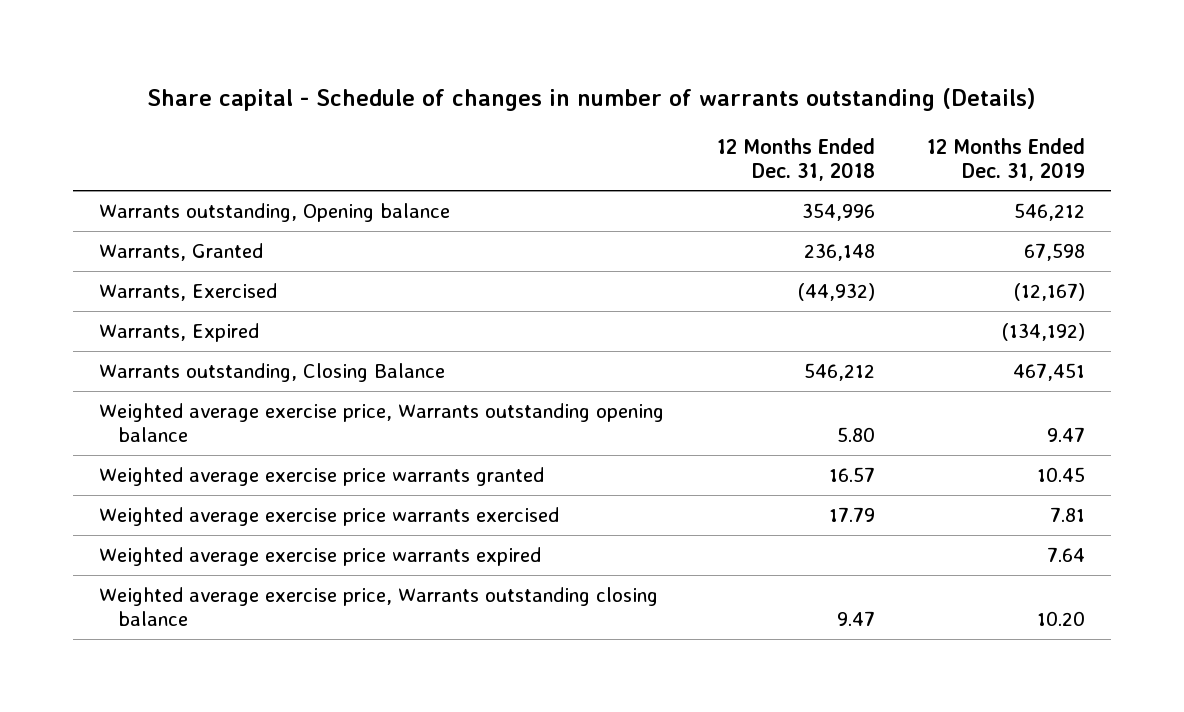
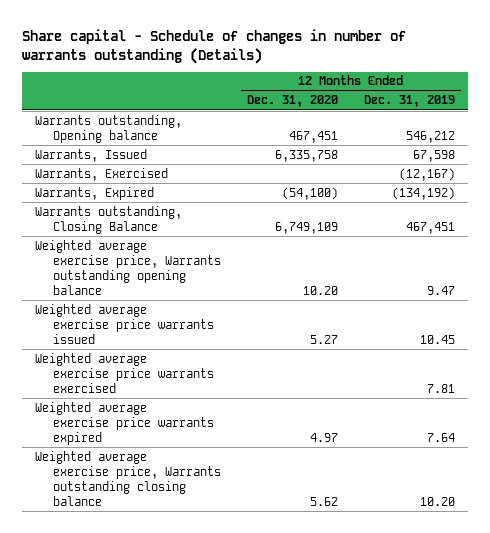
- | 12 Months Ended Dec. 31, 2018 | 12 Months Ended Dec. 31, 2019
+ | 12 Months Ended Dec. 31, 2020 | 12 Months Ended Dec. 31, 2019
- Warrants, Granted | 236,148 | 67,598
+ Warrants, Issued | 6,335,758 | 67,598
- Weighted average exercise price warrants granted | 16.57 | 10.45
+ Weighted average exercise price warrants issued | 5.27 | 10.45

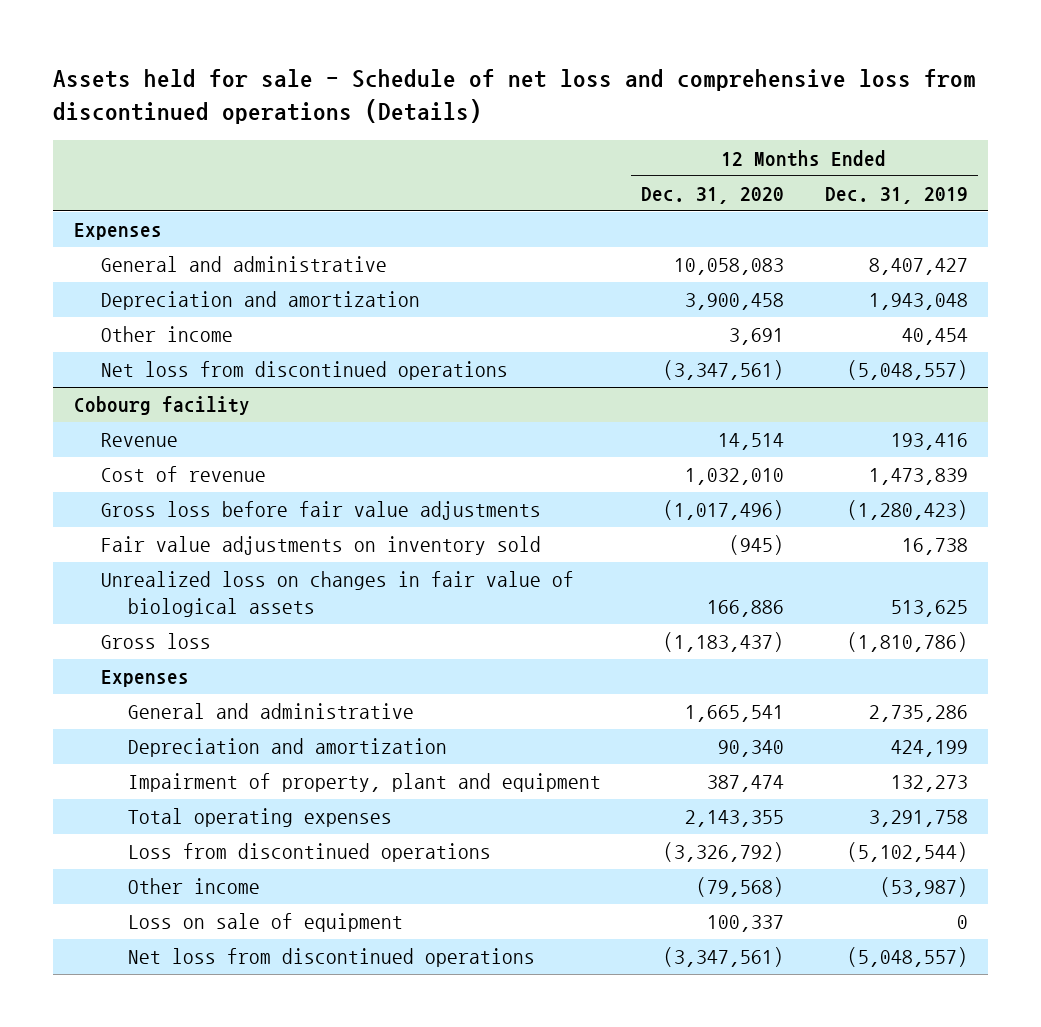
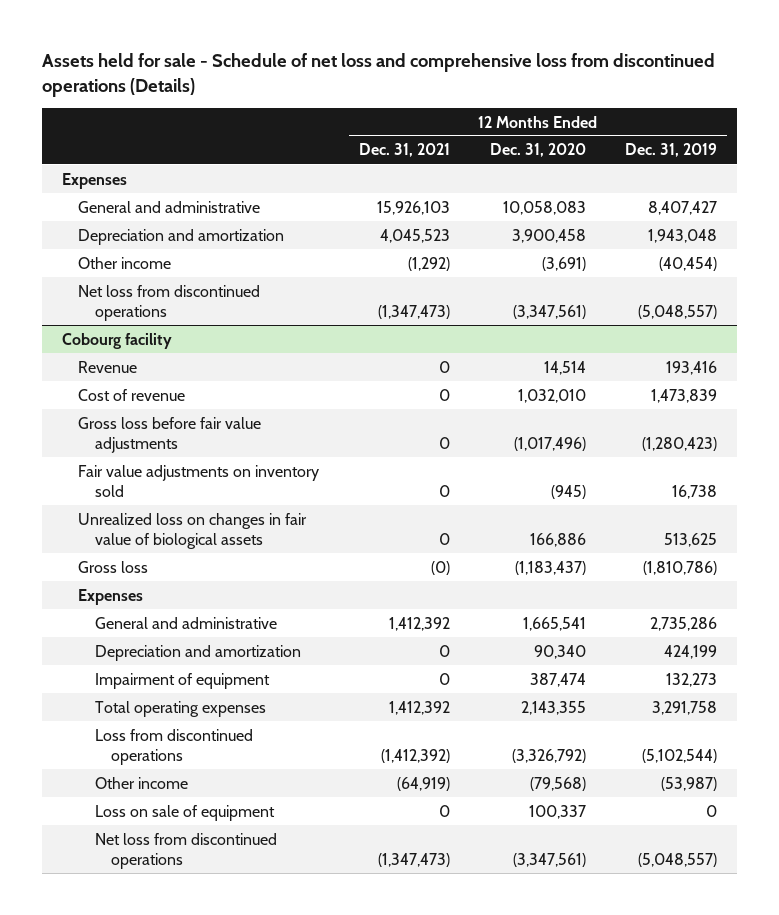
- | 12 Months Ended Dec. 31, 2020 | 12 Months Ended Dec. 31, 2019
+ | 12 Months Ended Dec. 31, 2021 | 12 Months Ended Dec. 31, 2020 | 12 Months Ended Dec. 31, 2019
- Other income | 3,691 | 40,454
+ Other income | (1,292) | (3,691) | (40,454)
@ Cobourg facility
- Impairment of property, plant and equipment | 387,474 | 132,273
+ Impairment of equipment | 0 | 387,474 | 132,273

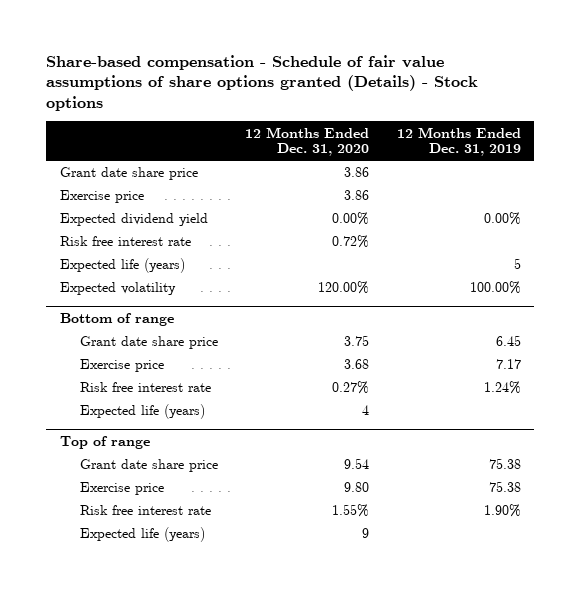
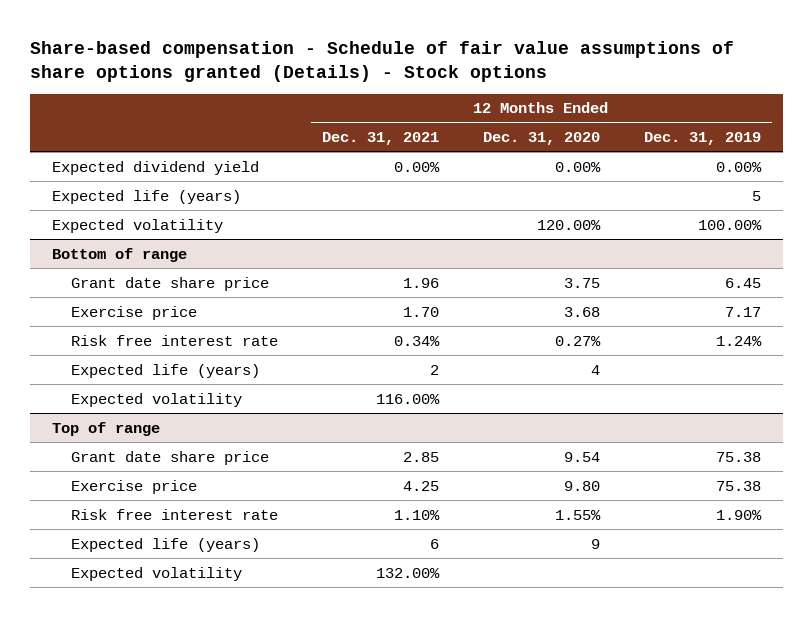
- | 12 Months Ended Dec. 31, 2020 | 12 Months Ended Dec. 31, 2019
+ | 12 Months Ended Dec. 31, 2021 | 12 Months Ended Dec. 31, 2020 | 12 Months Ended Dec. 31, 2019
- Grant date share price | 3.86 |
- Exercise price | 3.86 |
- Risk free interest rate | 0.72% |
@ Bottom of range
+ Expected volatility | 116.00% | |
@ Top of range
+ Expected volatility | 132.00% | |

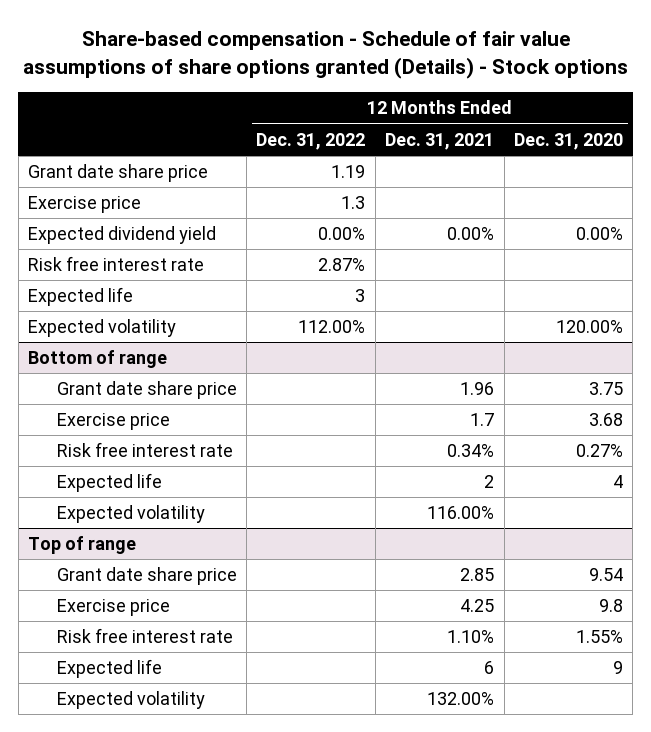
- | 12 Months Ended Dec. 31, 2021 | 12 Months Ended Dec. 31, 2020 | 12 Months Ended Dec. 31, 2019
+ | 12 Months Ended Dec. 31, 2022 | 12 Months Ended Dec. 31, 2021 | 12 Months Ended Dec. 31, 2020
+ Grant date share price | 1.19 | |
+ Exercise price | 1.3 | |
- Expected life (years) | | | 5
+ Risk free interest rate | 2.87% | |
+ Expected life | 3 | |
@ Bottom of range
- Exercise price | 1.70 | 3.68 | 7.17
+ Exercise price | | 1.7 | 3.68
- Expected life (years) | 2 | 4 |
+ Expected life | | 2 | 4
@ Top of range
- Exercise price | 4.25 | 9.80 | 75.38
+ Exercise price | | 4.25 | 9.8
- Expected life (years) | 6 | 9 |
+ Expected life | | 6 | 9

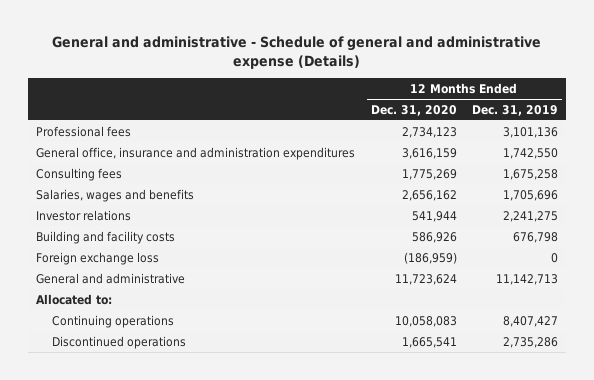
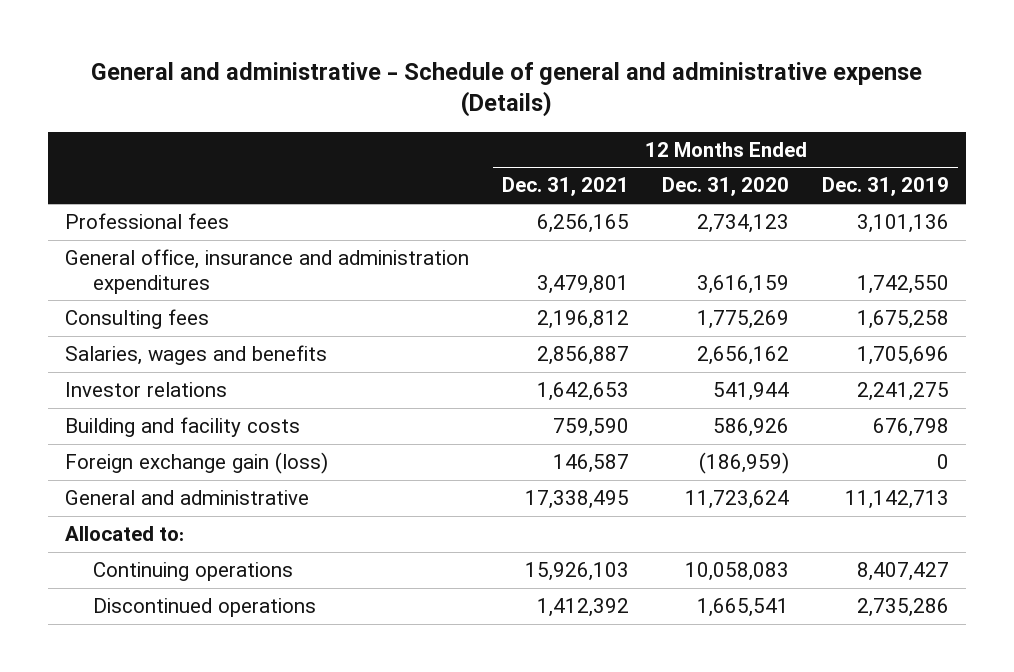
- | 12 Months Ended Dec. 31, 2020 | 12 Months Ended Dec. 31, 2019
+ | 12 Months Ended Dec. 31, 2021 | 12 Months Ended Dec. 31, 2020 | 12 Months Ended Dec. 31, 2019
- Foreign exchange loss | (186,959) | 0
+ Foreign exchange gain (loss) | 146,587 | (186,959) | 0

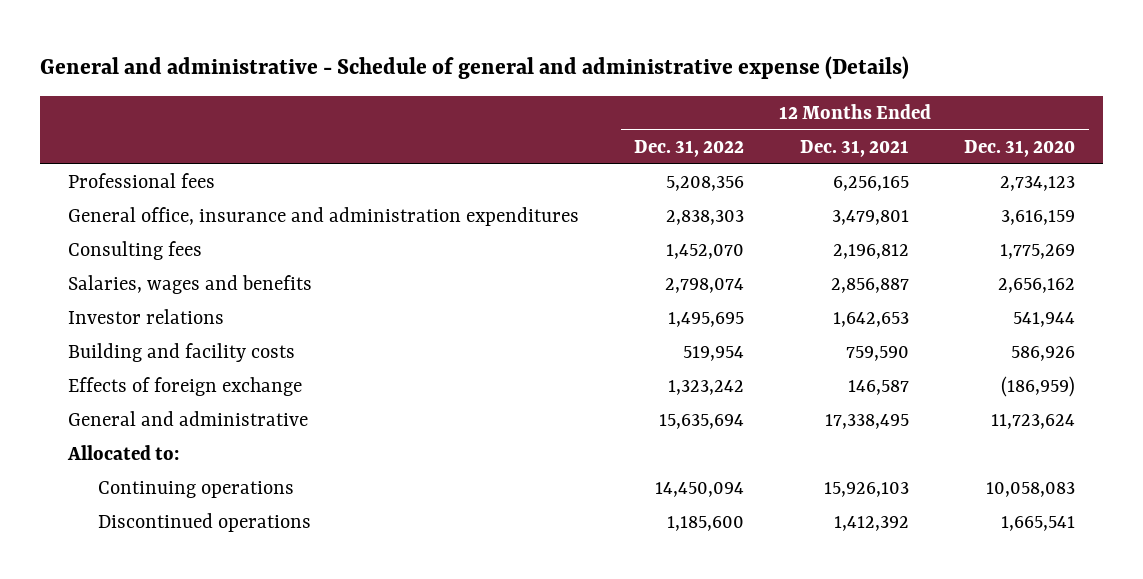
- | 12 Months Ended Dec. 31, 2021 | 12 Months Ended Dec. 31, 2020 | 12 Months Ended Dec. 31, 2019
+ | 12 Months Ended Dec. 31, 2022 | 12 Months Ended Dec. 31, 2021 | 12 Months Ended Dec. 31, 2020
- Foreign exchange gain (loss) | 146,587 | (186,959) | 0
+ Effects of foreign exchange | 1,323,242 | 146,587 | (186,959)

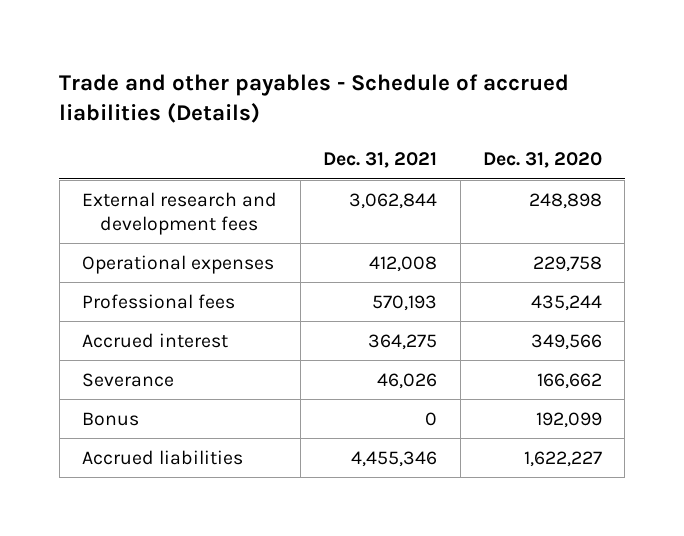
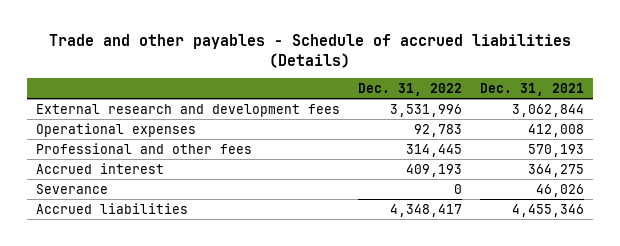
- | Dec. 31, 2021 | Dec. 31, 2020
+ | Dec. 31, 2022 | Dec. 31, 2021
- Professional fees | 570,193 | 435,244
+ Professional and other fees | 314,445 | 570,193
- Bonus | 0 | 192,099

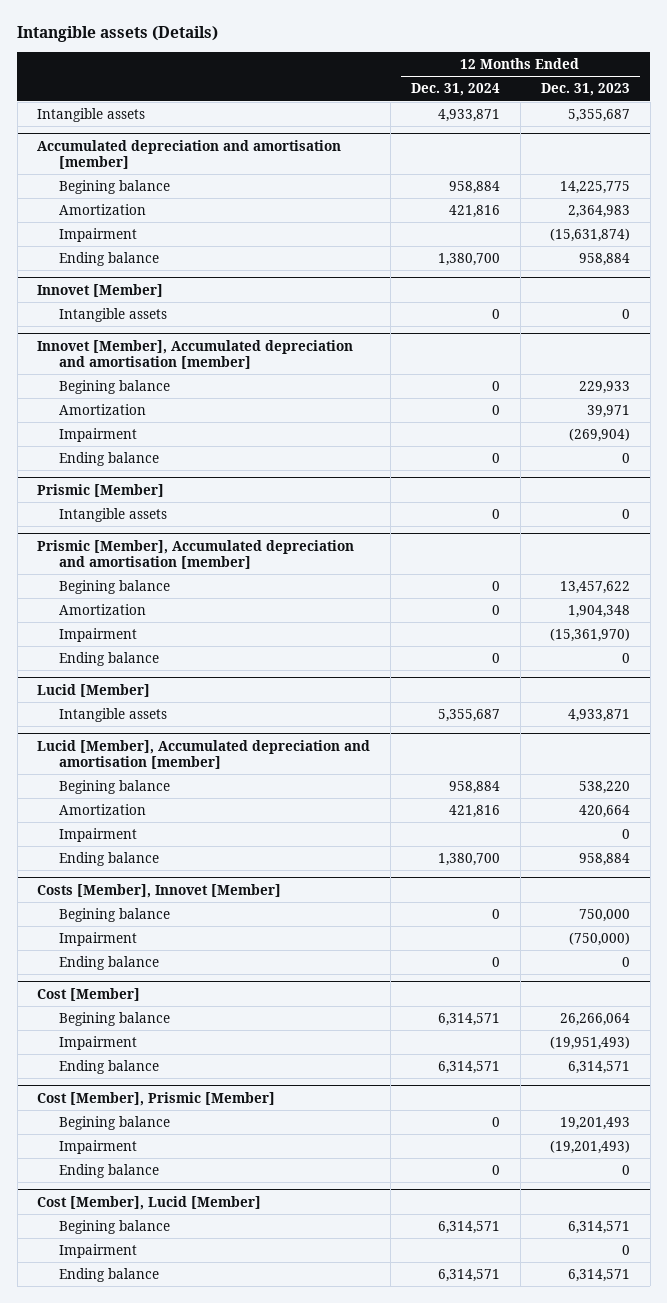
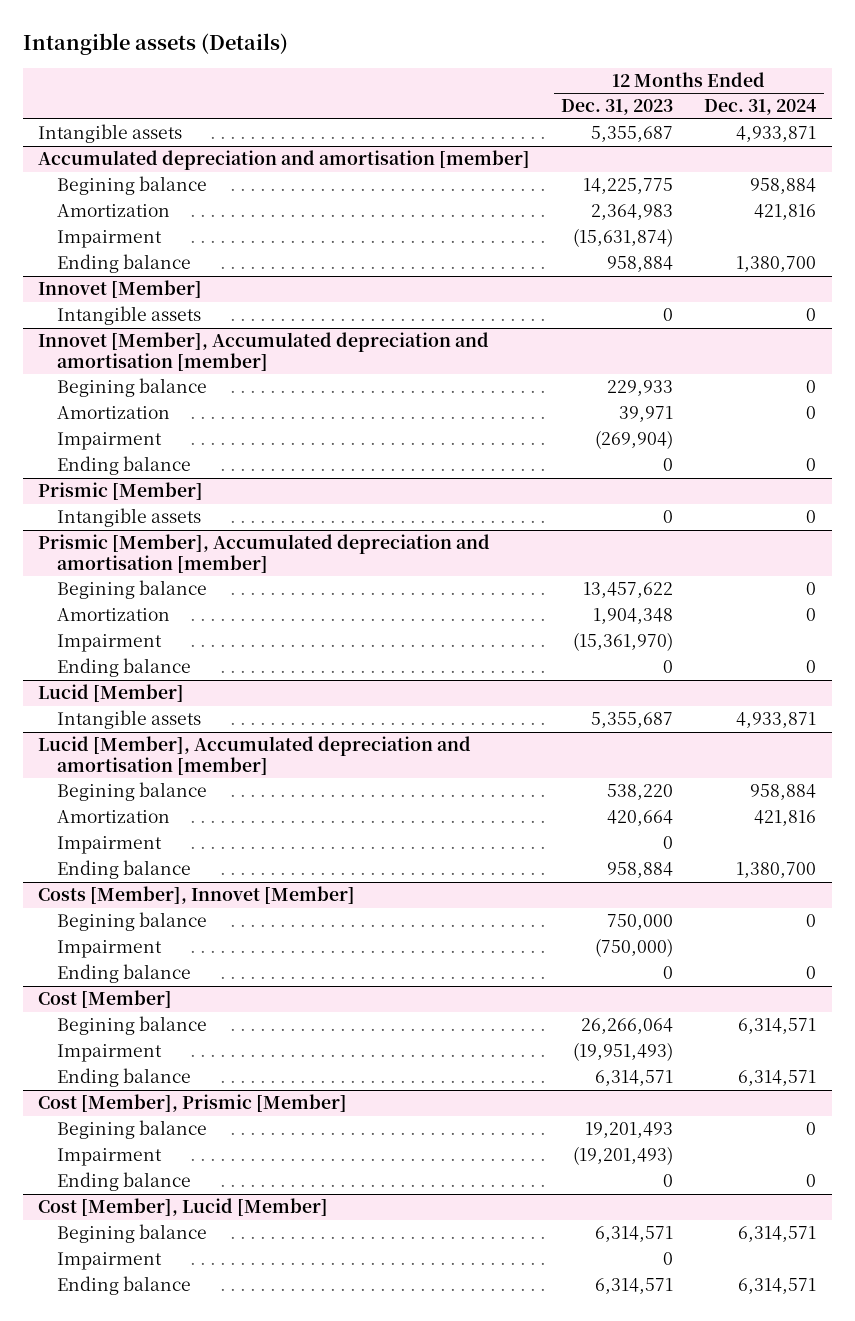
- | 12 Months Ended Dec. 31, 2024 | 12 Months Ended Dec. 31, 2023
+ | 12 Months Ended Dec. 31, 2023 | 12 Months Ended Dec. 31, 2024
@ Lucid [Member]
- Intangible assets | 5,355,687 | 4,933,871
+ Intangible assets | 5,355,687 | 4,933,871

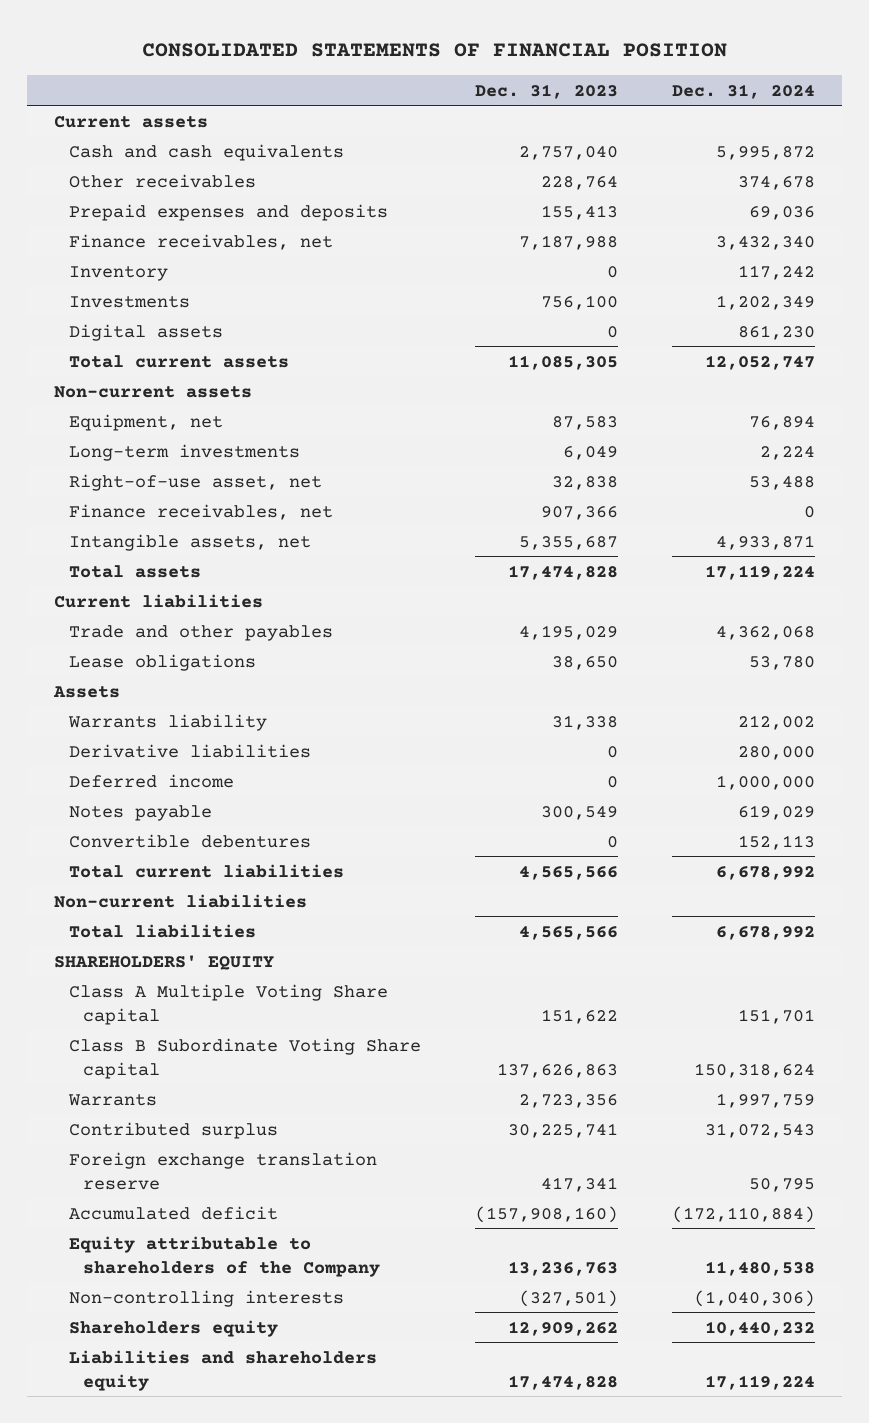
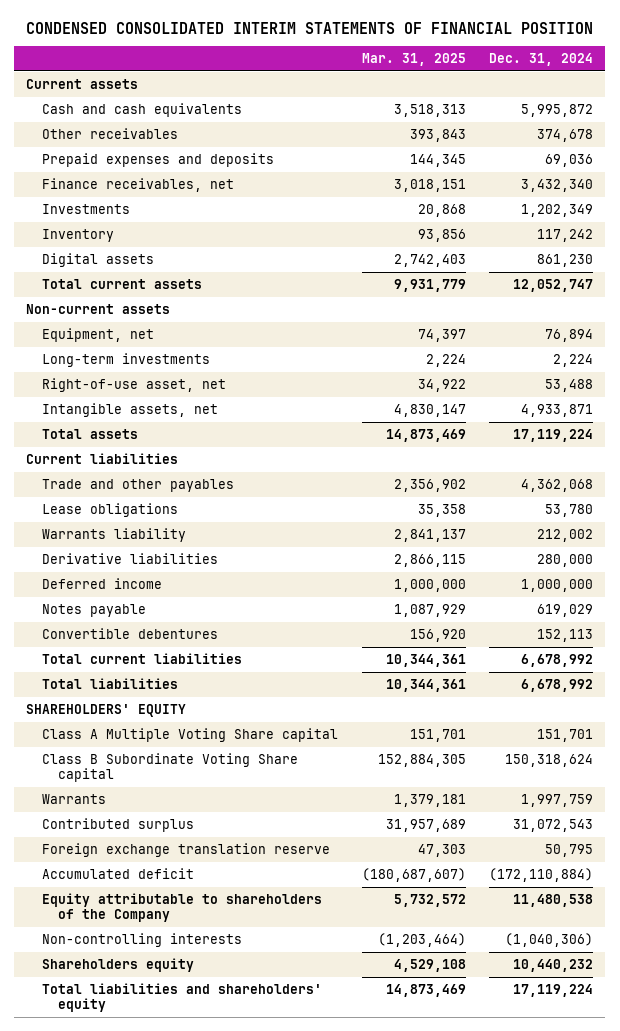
- CONSOLIDATED STATEMENTS OF FINANCIAL POSITION
+ CONDENSED CONSOLIDATED INTERIM STATEMENTS OF FINANCIAL POSITION
- | Dec. 31, 2023 | Dec. 31, 2024
+ | Mar. 31, 2025 | Dec. 31, 2024
moved down: Inventory | 93,856 | 117,242
- Finance receivables, net | 907,366 | 0
- Assets
- Non-current liabilities
- Liabilities and shareholders equity | 17,474,828 | 17,119,224
+ Total liabilities and shareholders' equity | 14,873,469 | 17,119,224

